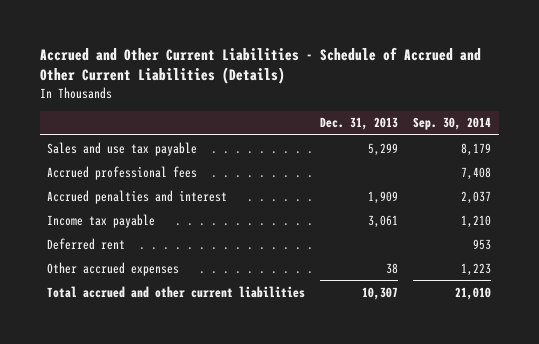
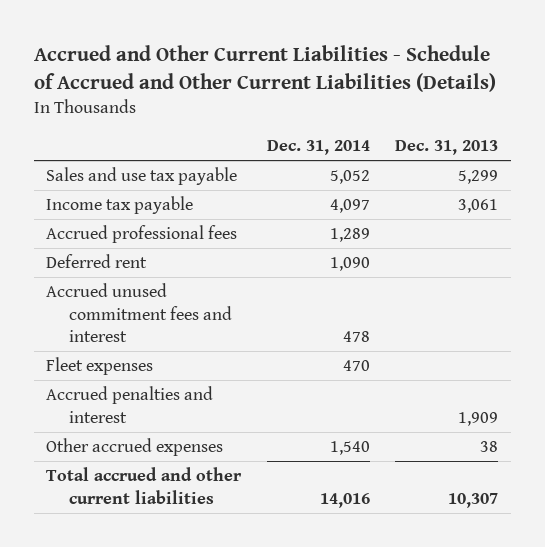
- | Dec. 31, 2013 | Sep. 30, 2014
+ | Dec. 31, 2014 | Dec. 31, 2013
moved down: Accrued professional fees | 1,289 |
+ Accrued unused commitment fees and interest | 478 |
+ Fleet expenses | 470 |
moved down: Accrued penalties and interest | | 1,909

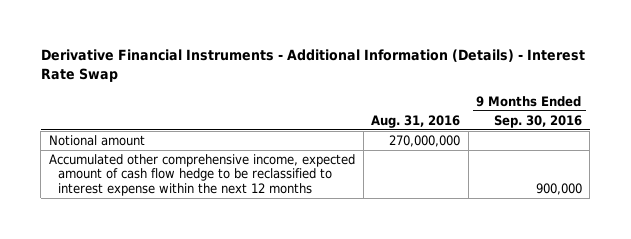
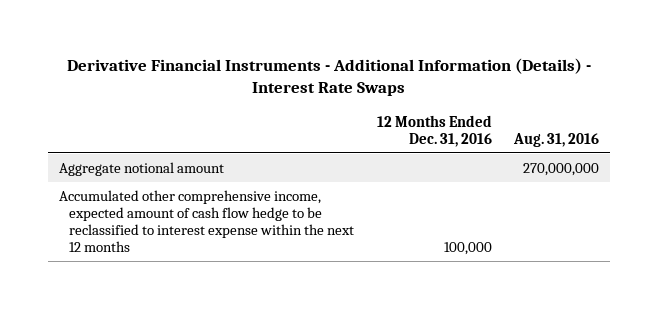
- Derivative Financial Instruments - Additional Information (Details) - Interest Rate Swap
+ Derivative Financial Instruments - Additional Information (Details) - Interest Rate Swaps
- | Aug. 31, 2016 | 9 Months Ended Sep. 30, 2016
+ | 12 Months Ended Dec. 31, 2016 | Aug. 31, 2016
- Notional amount | 270,000,000 |
+ Aggregate notional amount | | 270,000,000

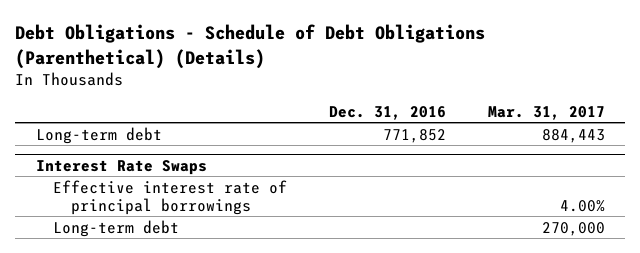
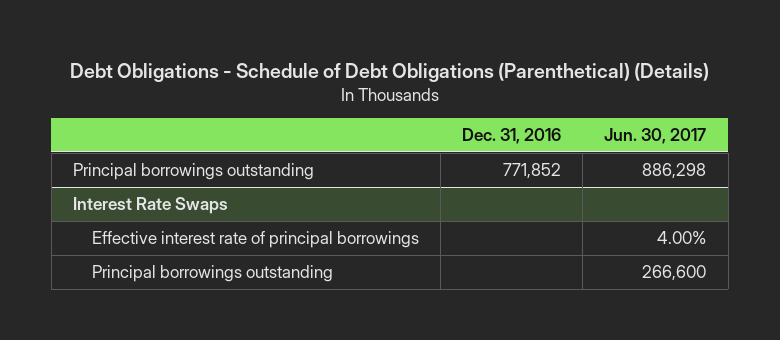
- | Dec. 31, 2016 | Mar. 31, 2017
+ | Dec. 31, 2016 | Jun. 30, 2017
- Long-term debt | 771,852 | 884,443
+ Principal borrowings outstanding | 771,852 | 886,298
@ Interest Rate Swaps
- Long-term debt | | 270,000
+ Principal borrowings outstanding | | 266,600

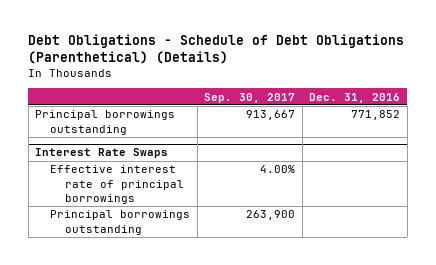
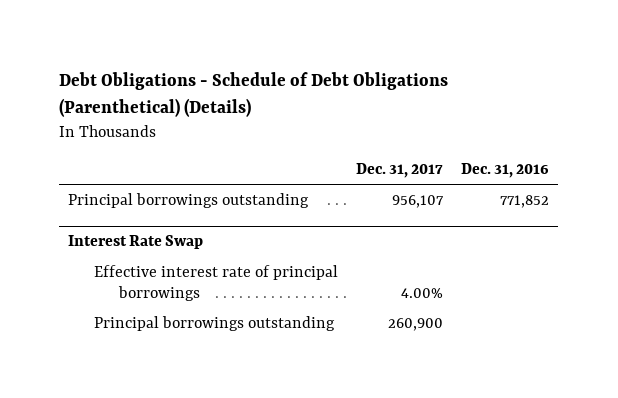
- | Sep. 30, 2017 | Dec. 31, 2016
+ | Dec. 31, 2017 | Dec. 31, 2016
- Interest Rate Swaps
+ Interest Rate Swap

